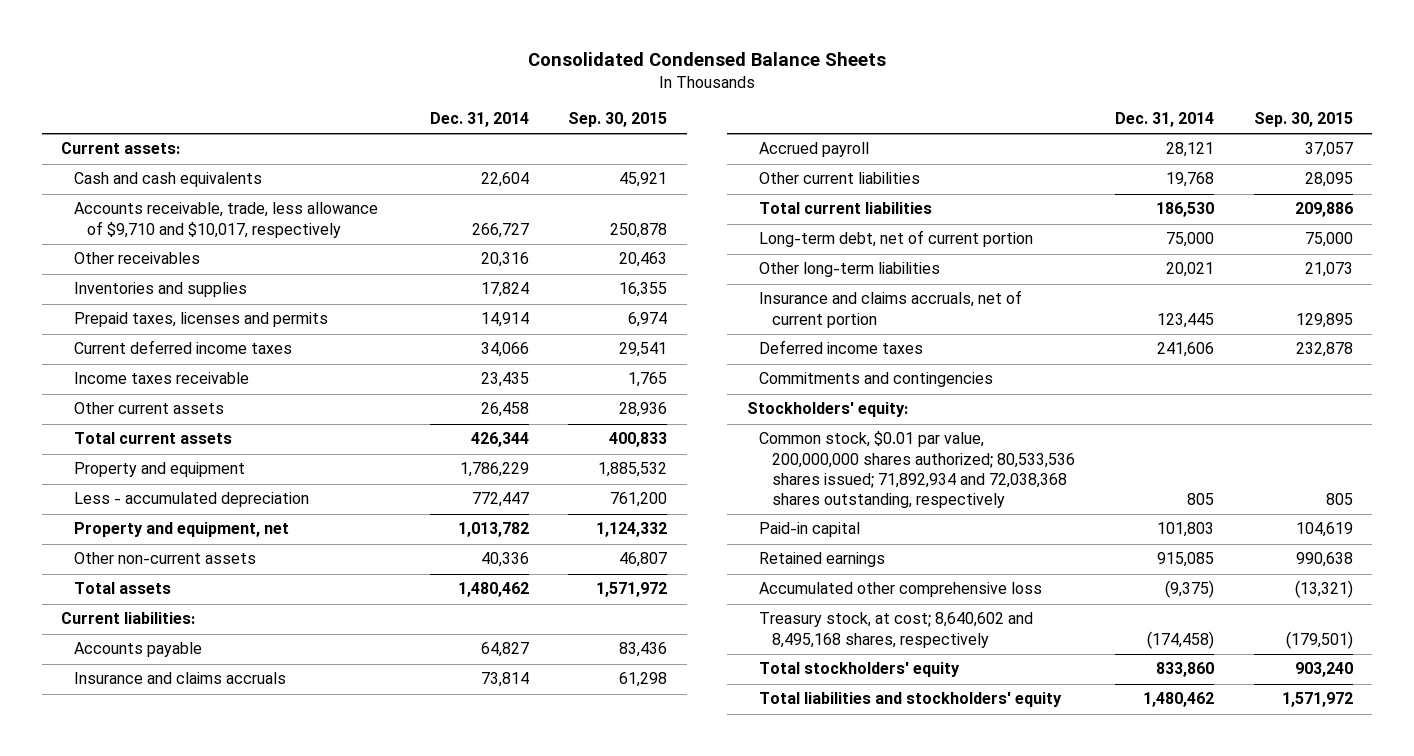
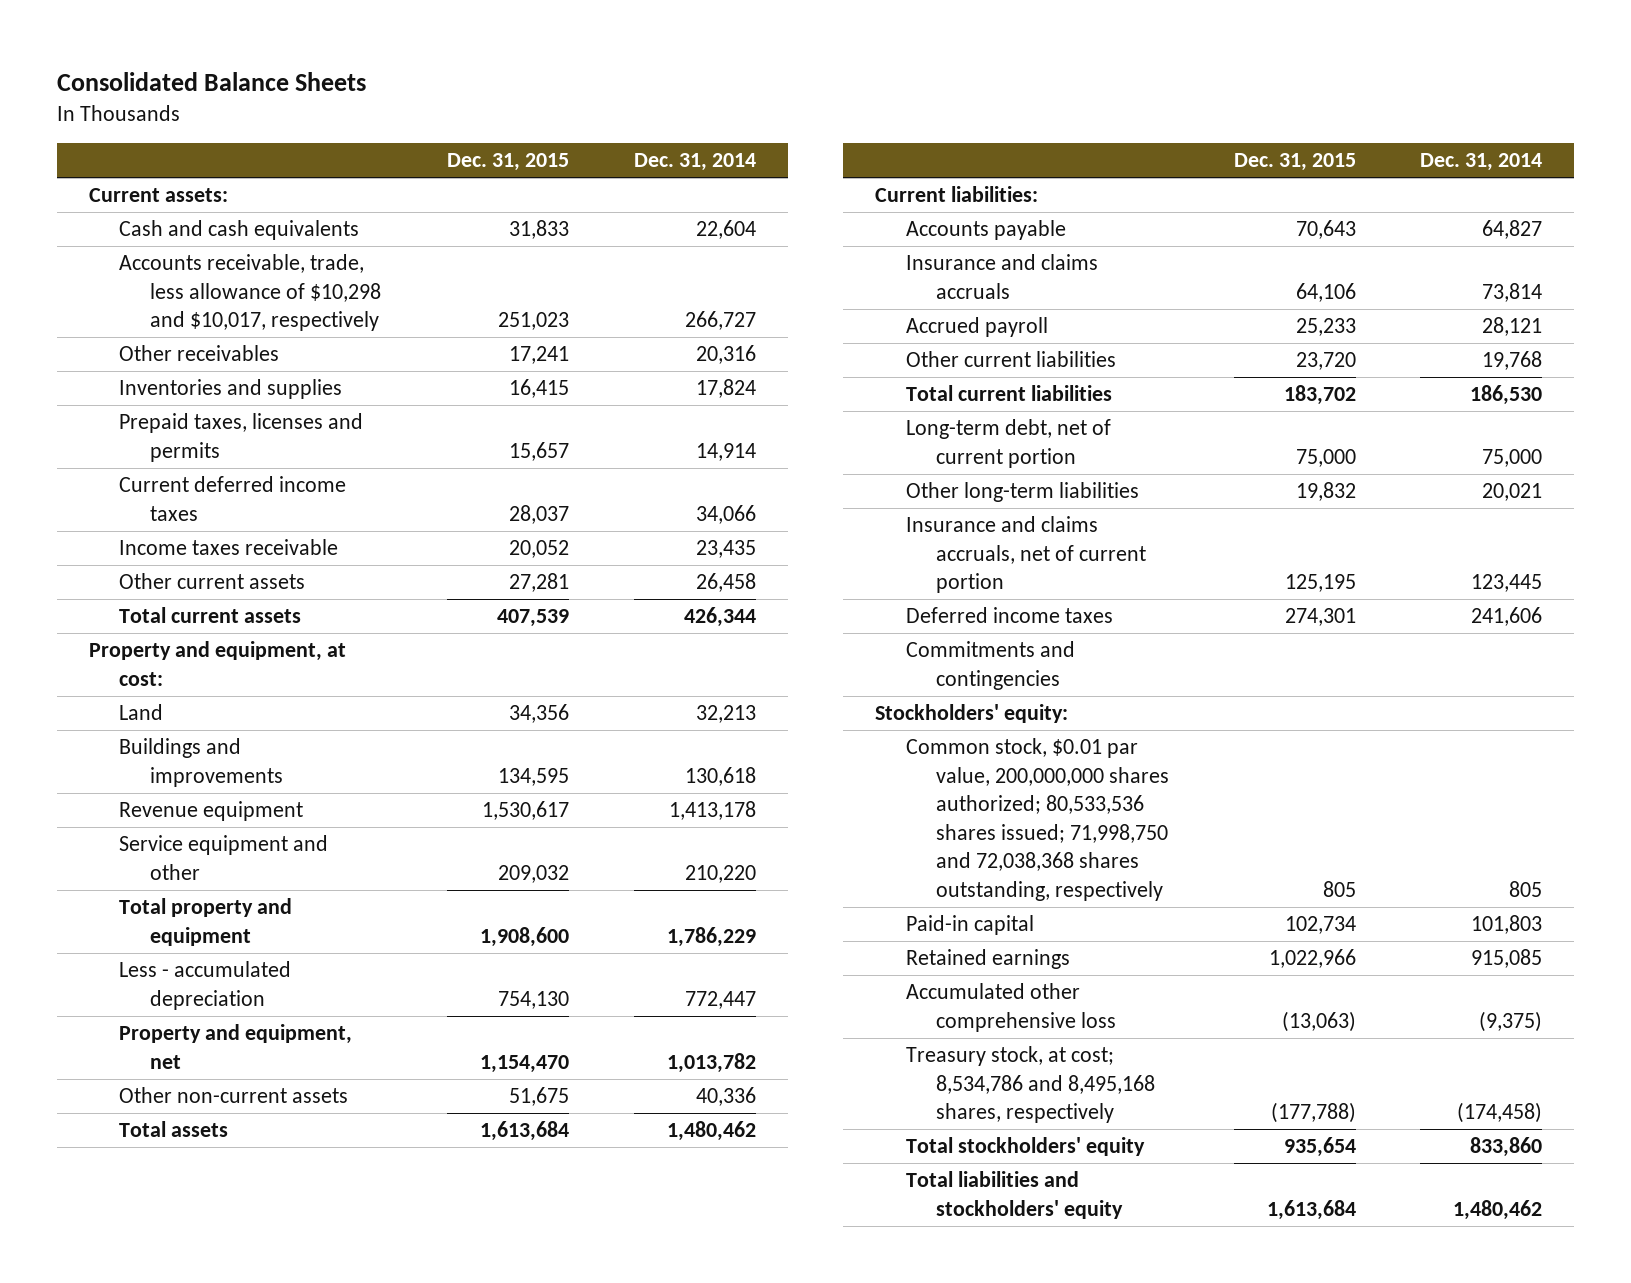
- Consolidated Condensed Balance Sheets
+ Consolidated Balance Sheets
- | Dec. 31, 2014 | Sep. 30, 2015
+ | Dec. 31, 2015 | Dec. 31, 2014
- Accounts receivable, trade, less allowance of $9,710 and $10,017, respectively | 266,727 | 250,878
+ Accounts receivable, trade, less allowance of $10,298 and $10,017, respectively | 251,023 | 266,727
- Property and equipment | 1,786,229 | 1,885,532
+ Property and equipment, at cost:
+ Land | 34,356 | 32,213
+ Buildings and improvements | 134,595 | 130,618
+ Revenue equipment | 1,530,617 | 1,413,178
+ Service equipment and other | 209,032 | 210,220
+ Total property and equipment | 1,908,600 | 1,786,229
- Common stock, $0.01 par value, 200,000,000 shares authorized; 80,533,536 shares issued; 71,892,934 and 72,038,368 shares outstanding, respectively | 805 | 805
+ Common stock, $0.01 par value, 200,000,000 shares authorized; 80,533,536 shares issued; 71,998,750 and 72,038,368 shares outstanding, respectively | 805 | 805
- Treasury stock, at cost; 8,640,602 and 8,495,168 shares, respectively | (174,458) | (179,501)
+ Treasury stock, at cost; 8,534,786 and 8,495,168 shares, respectively | (177,788) | (174,458)

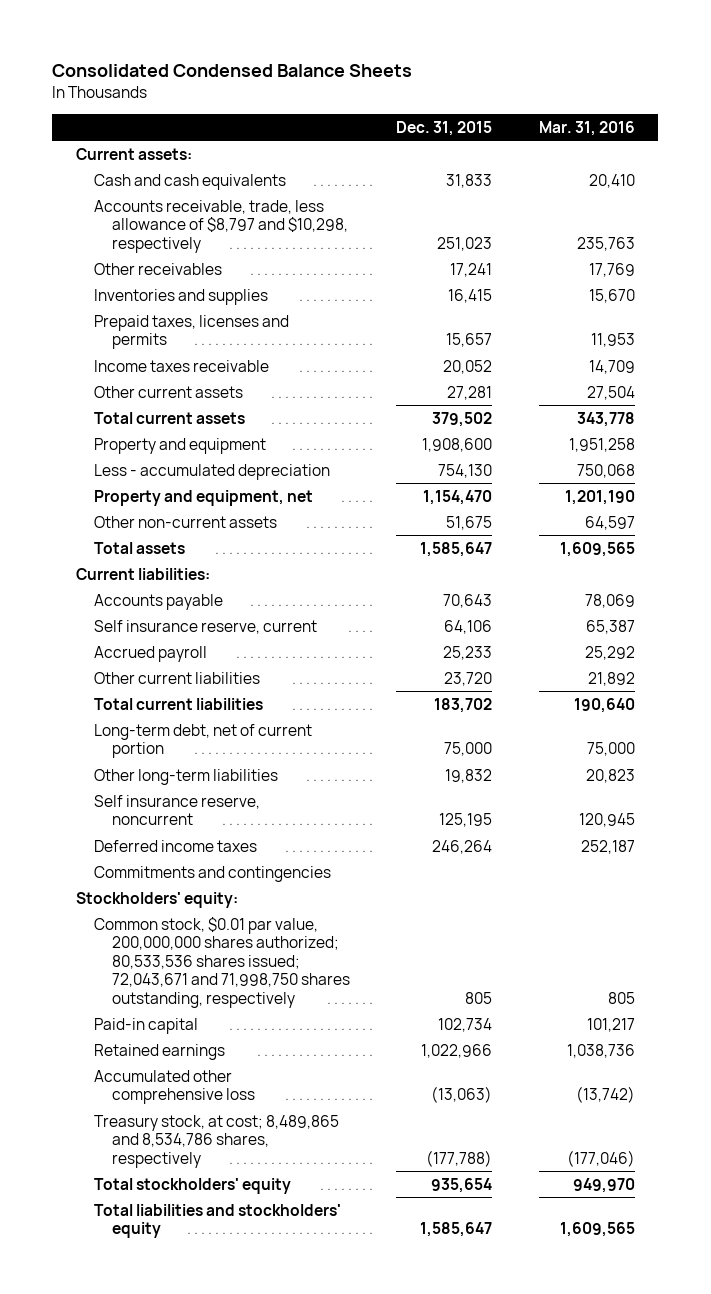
- Consolidated Balance Sheets
+ Consolidated Condensed Balance Sheets
- | Dec. 31, 2015 | Dec. 31, 2014
+ | Dec. 31, 2015 | Mar. 31, 2016
- Accounts receivable, trade, less allowance of $10,298 and $10,017, respectively | 251,023 | 266,727
+ Accounts receivable, trade, less allowance of $8,797 and $10,298, respectively | 251,023 | 235,763
- Current deferred income taxes | 28,037 | 34,066
- Total current assets | 407,539 | 426,344
- Property and equipment, at cost:
- Land | 34,356 | 32,213
- Buildings and improvements | 134,595 | 130,618
- Revenue equipment | 1,530,617 | 1,413,178
- Service equipment and other | 209,032 | 210,220
- Total property and equipment | 1,908,600 | 1,786,229
+ Total current assets | 379,502 | 343,778
+ Property and equipment | 1,908,600 | 1,951,258
- Total assets | 1,613,684 | 1,480,462
+ Total assets | 1,585,647 | 1,609,565
- Insurance and claims accruals | 64,106 | 73,814
+ Self insurance reserve, current | 64,106 | 65,387
- Insurance and claims accruals, net of current portion | 125,195 | 123,445
- Deferred income taxes | 274,301 | 241,606
+ Self insurance reserve, noncurrent | 125,195 | 120,945
+ Deferred income taxes | 246,264 | 252,187
- Common stock, $0.01 par value, 200,000,000 shares authorized; 80,533,536 shares issued; 71,998,750 and 72,038,368 shares outstanding, respectively | 805 | 805
+ Common stock, $0.01 par value, 200,000,000 shares authorized; 80,533,536 shares issued; 72,043,671 and 71,998,750 shares outstanding, respectively | 805 | 805
- Treasury stock, at cost; 8,534,786 and 8,495,168 shares, respectively | (177,788) | (174,458)
+ Treasury stock, at cost; 8,489,865 and 8,534,786 shares, respectively | (177,788) | (177,046)
- Total liabilities and stockholders' equity | 1,613,684 | 1,480,462
+ Total liabilities and stockholders' equity | 1,585,647 | 1,609,565

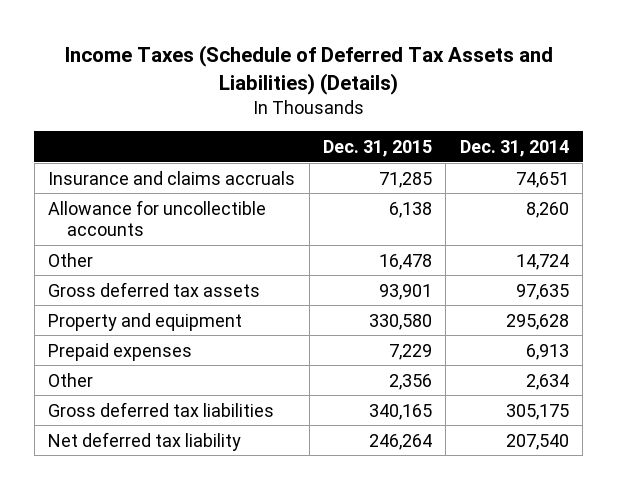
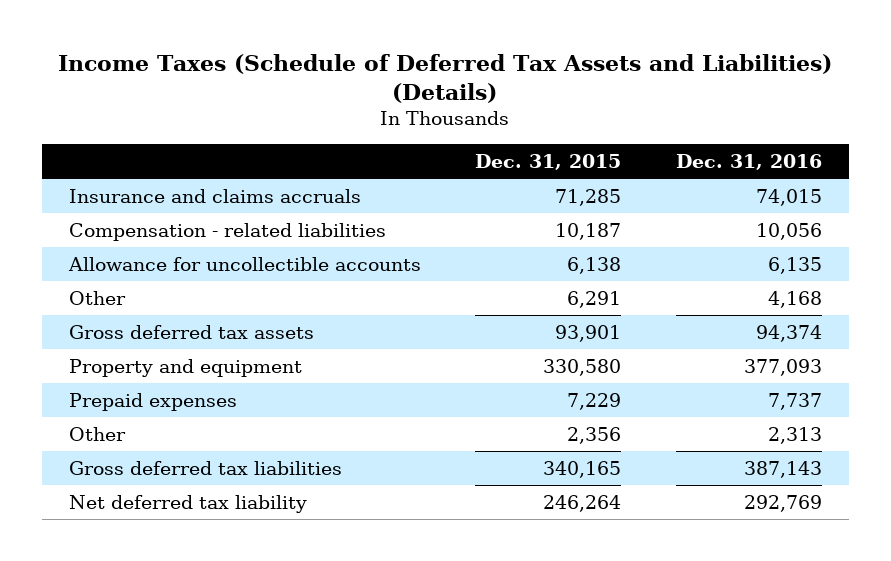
- | Dec. 31, 2015 | Dec. 31, 2014
+ | Dec. 31, 2015 | Dec. 31, 2016
+ Compensation - related liabilities | 10,187 | 10,056
- Other | 16,478 | 14,724
+ Other | 6,291 | 4,168

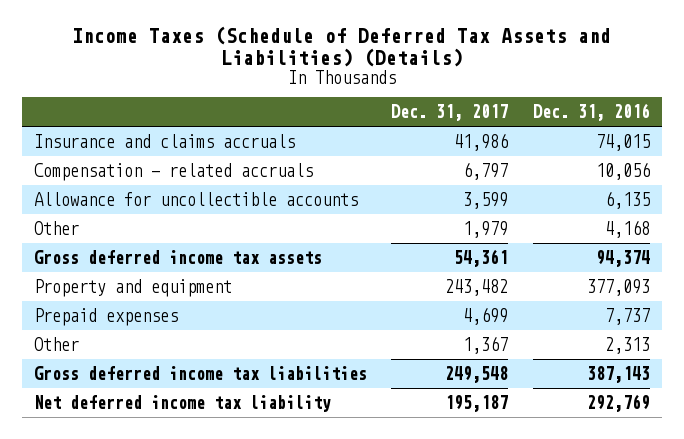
- | Dec. 31, 2015 | Dec. 31, 2016
+ | Dec. 31, 2017 | Dec. 31, 2016
- Compensation - related liabilities | 10,187 | 10,056
+ Compensation - related accruals | 6,797 | 10,056
- Gross deferred tax assets | 93,901 | 94,374
+ Gross deferred income tax assets | 54,361 | 94,374
- Gross deferred tax liabilities | 340,165 | 387,143
- Net deferred tax liability | 246,264 | 292,769
+ Gross deferred income tax liabilities | 249,548 | 387,143
+ Net deferred income tax liability | 195,187 | 292,769

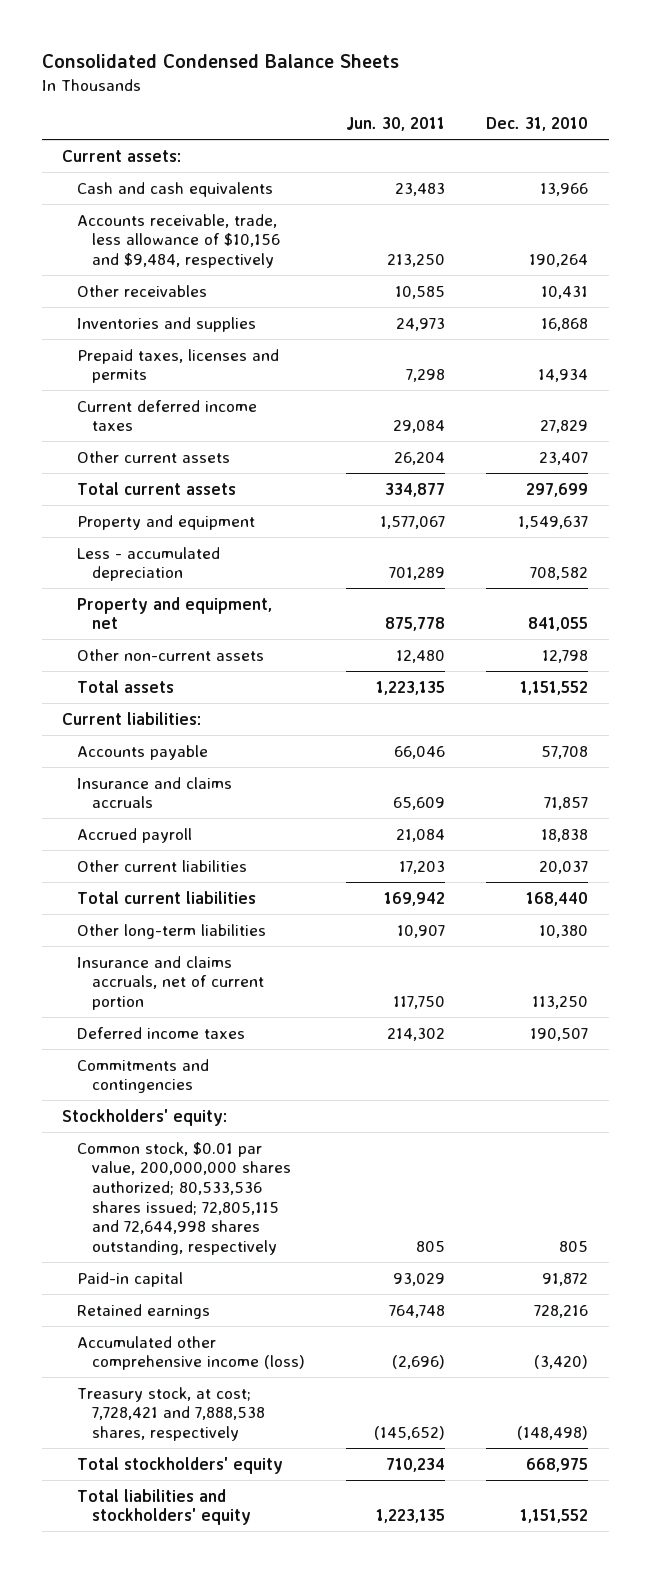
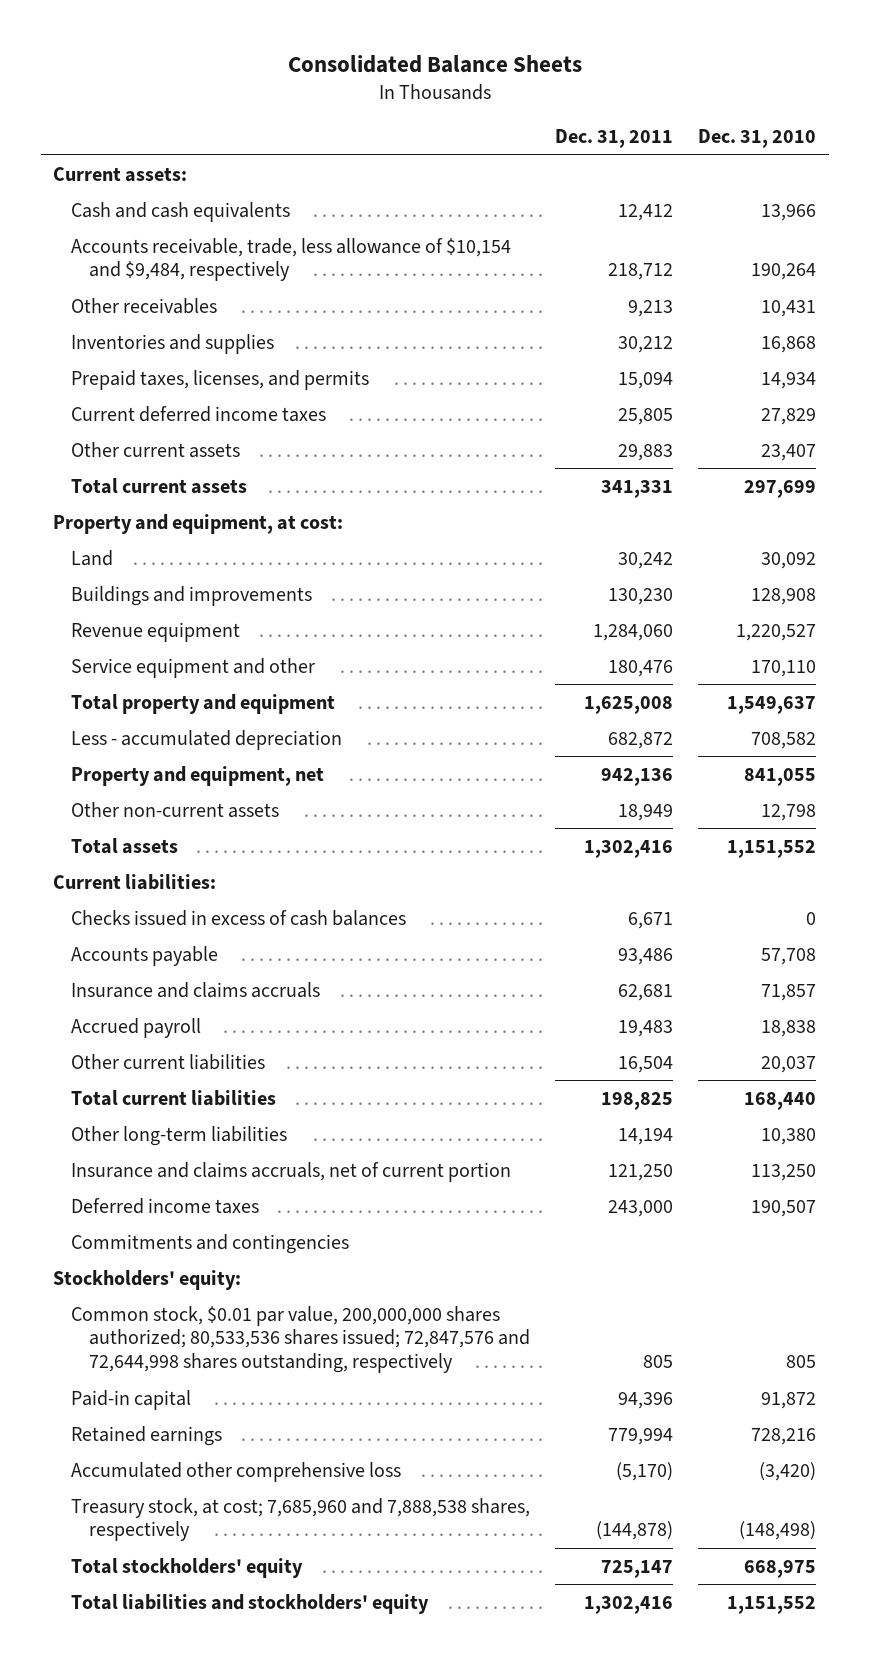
- Consolidated Condensed Balance Sheets
+ Consolidated Balance Sheets
- | Jun. 30, 2011 | Dec. 31, 2010
+ | Dec. 31, 2011 | Dec. 31, 2010
- Accounts receivable, trade, less allowance of $10,156 and $9,484, respectively | 213,250 | 190,264
+ Accounts receivable, trade, less allowance of $10,154 and $9,484, respectively | 218,712 | 190,264
- Prepaid taxes, licenses and permits | 7,298 | 14,934
+ Prepaid taxes, licenses, and permits | 15,094 | 14,934
- Property and equipment | 1,577,067 | 1,549,637
+ Property and equipment, at cost:
+ Land | 30,242 | 30,092
+ Buildings and improvements | 130,230 | 128,908
+ Revenue equipment | 1,284,060 | 1,220,527
+ Service equipment and other | 180,476 | 170,110
+ Total property and equipment | 1,625,008 | 1,549,637
+ Checks issued in excess of cash balances | 6,671 | 0
- Common stock, $0.01 par value, 200,000,000 shares authorized; 80,533,536 shares issued; 72,805,115 and 72,644,998 shares outstanding, respectively | 805 | 805
+ Common stock, $0.01 par value, 200,000,000 shares authorized; 80,533,536 shares issued; 72,847,576 and 72,644,998 shares outstanding, respectively | 805 | 805
- Accumulated other comprehensive income (loss) | (2,696) | (3,420)
- Treasury stock, at cost; 7,728,421 and 7,888,538 shares, respectively | (145,652) | (148,498)
+ Accumulated other comprehensive loss | (5,170) | (3,420)
+ Treasury stock, at cost; 7,685,960 and 7,888,538 shares, respectively | (144,878) | (148,498)

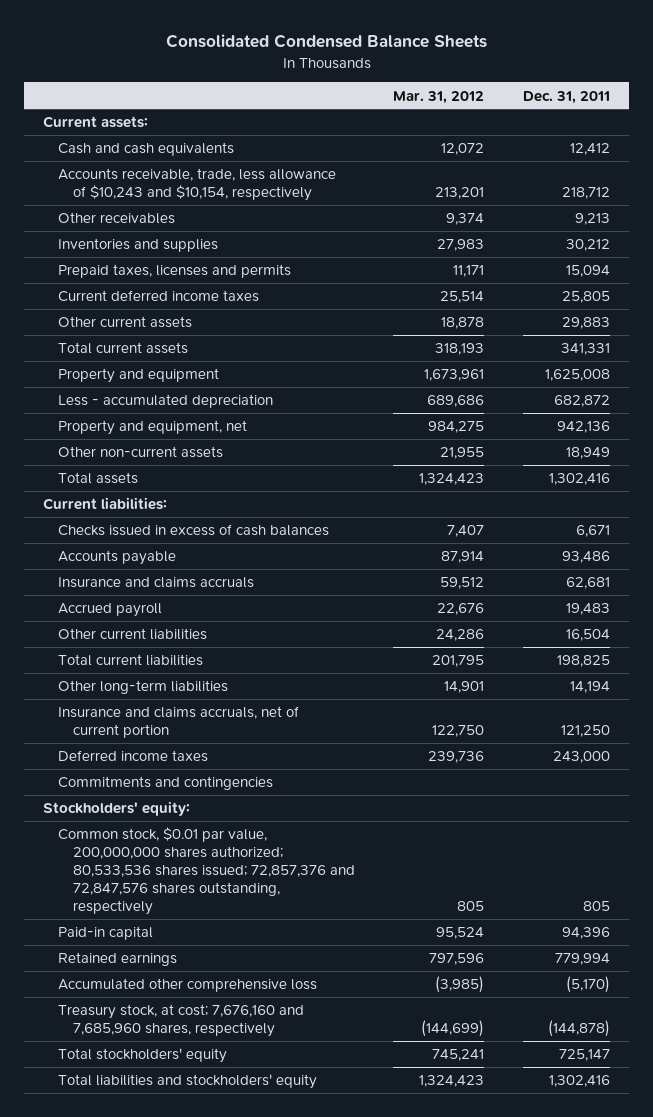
- Consolidated Balance Sheets
+ Consolidated Condensed Balance Sheets
- | Dec. 31, 2011 | Dec. 31, 2010
+ | Mar. 31, 2012 | Dec. 31, 2011
- Accounts receivable, trade, less allowance of $10,154 and $9,484, respectively | 218,712 | 190,264
+ Accounts receivable, trade, less allowance of $10,243 and $10,154, respectively | 213,201 | 218,712
- Prepaid taxes, licenses, and permits | 15,094 | 14,934
+ Prepaid taxes, licenses and permits | 11,171 | 15,094
- Property and equipment, at cost:
- Land | 30,242 | 30,092
- Buildings and improvements | 130,230 | 128,908
- Revenue equipment | 1,284,060 | 1,220,527
- Service equipment and other | 180,476 | 170,110
- Total property and equipment | 1,625,008 | 1,549,637
+ Property and equipment | 1,673,961 | 1,625,008
- Common stock, $0.01 par value, 200,000,000 shares authorized; 80,533,536 shares issued; 72,847,576 and 72,644,998 shares outstanding, respectively | 805 | 805
+ Common stock, $0.01 par value, 200,000,000 shares authorized; 80,533,536 shares issued; 72,857,376 and 72,847,576 shares outstanding, respectively | 805 | 805
- Treasury stock, at cost; 7,685,960 and 7,888,538 shares, respectively | (144,878) | (148,498)
+ Treasury stock, at cost; 7,676,160 and 7,685,960 shares, respectively | (144,699) | (144,878)

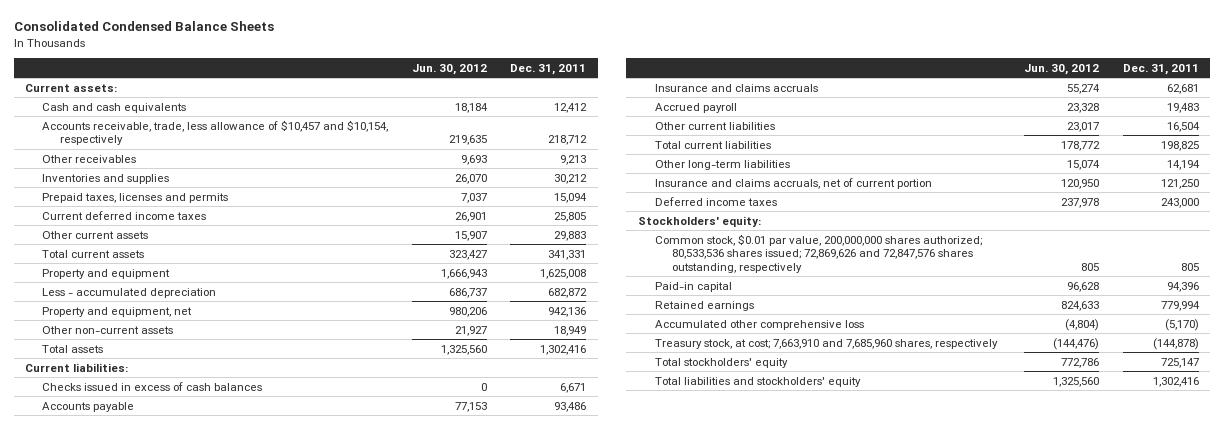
- | Mar. 31, 2012 | Dec. 31, 2011
+ | Jun. 30, 2012 | Dec. 31, 2011
- Accounts receivable, trade, less allowance of $10,243 and $10,154, respectively | 213,201 | 218,712
+ Accounts receivable, trade, less allowance of $10,457 and $10,154, respectively | 219,635 | 218,712
- Commitments and contingencies
- Common stock, $0.01 par value, 200,000,000 shares authorized; 80,533,536 shares issued; 72,857,376 and 72,847,576 shares outstanding, respectively | 805 | 805
+ Common stock, $0.01 par value, 200,000,000 shares authorized; 80,533,536 shares issued; 72,869,626 and 72,847,576 shares outstanding, respectively | 805 | 805
- Treasury stock, at cost; 7,676,160 and 7,685,960 shares, respectively | (144,699) | (144,878)
+ Treasury stock, at cost; 7,663,910 and 7,685,960 shares, respectively | (144,476) | (144,878)

